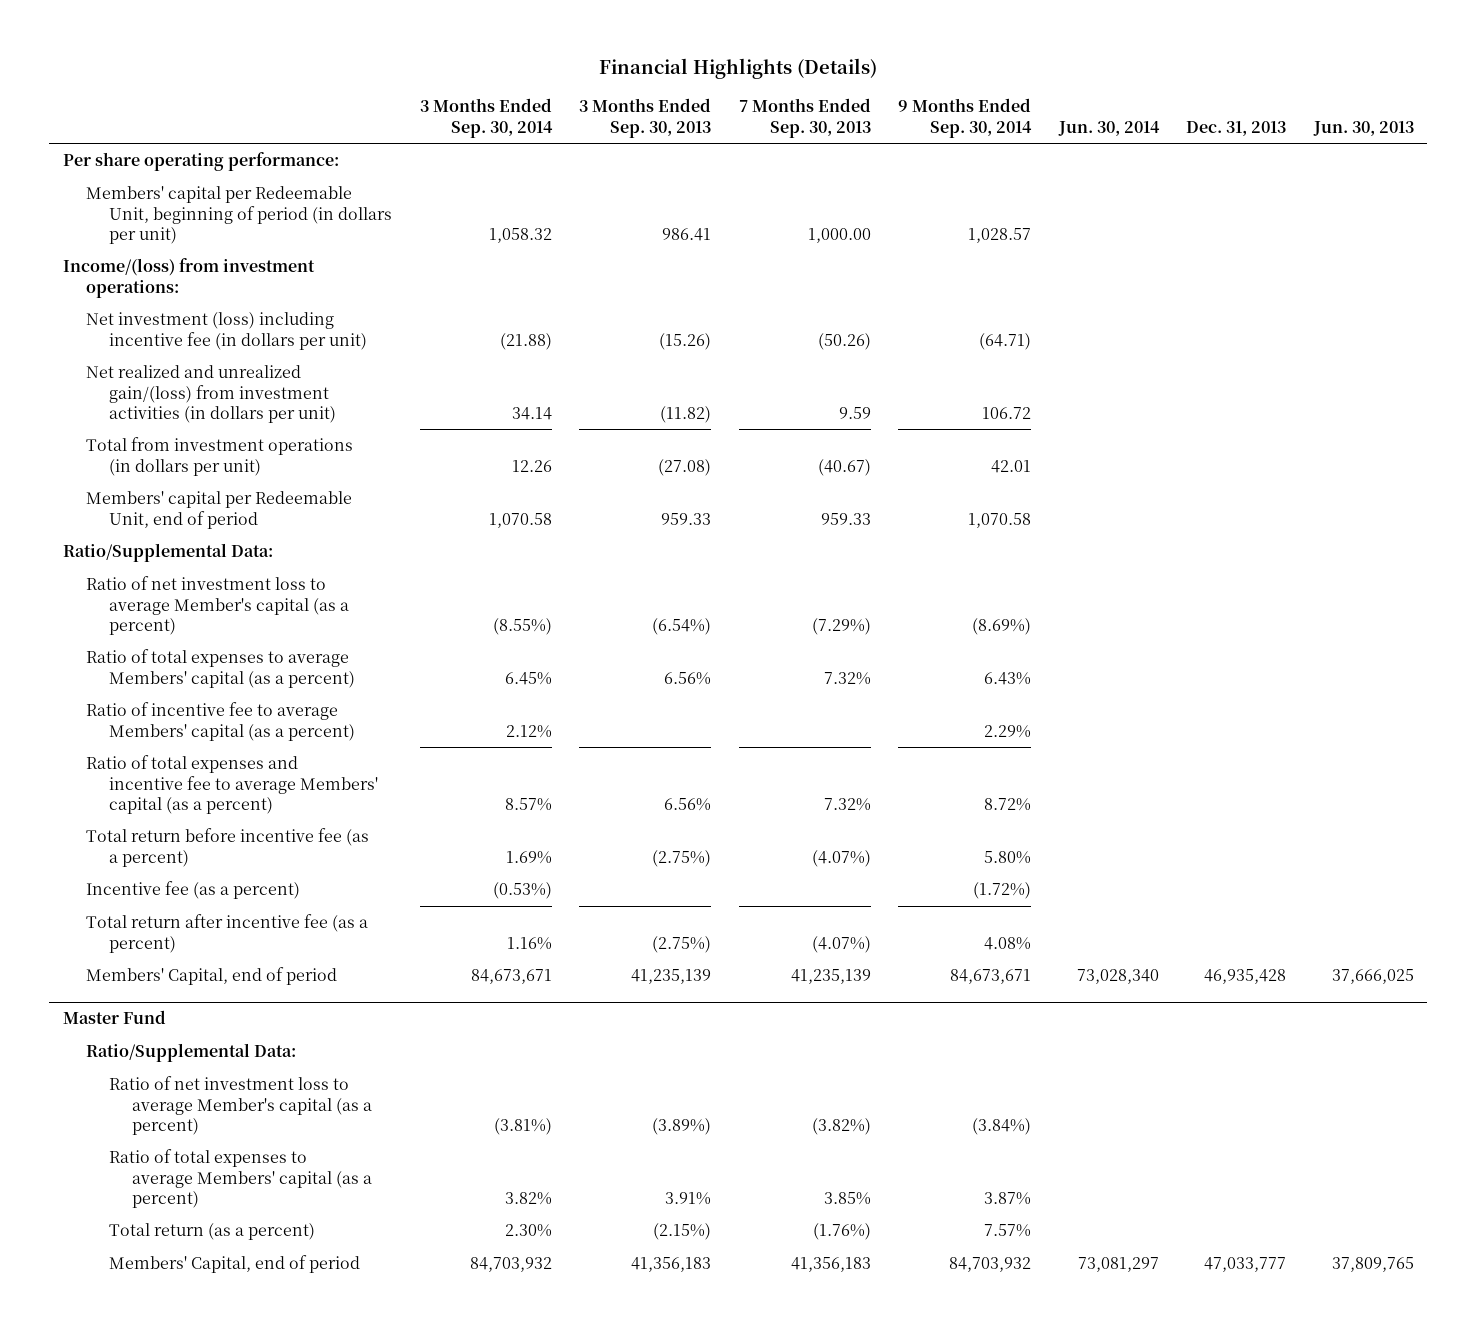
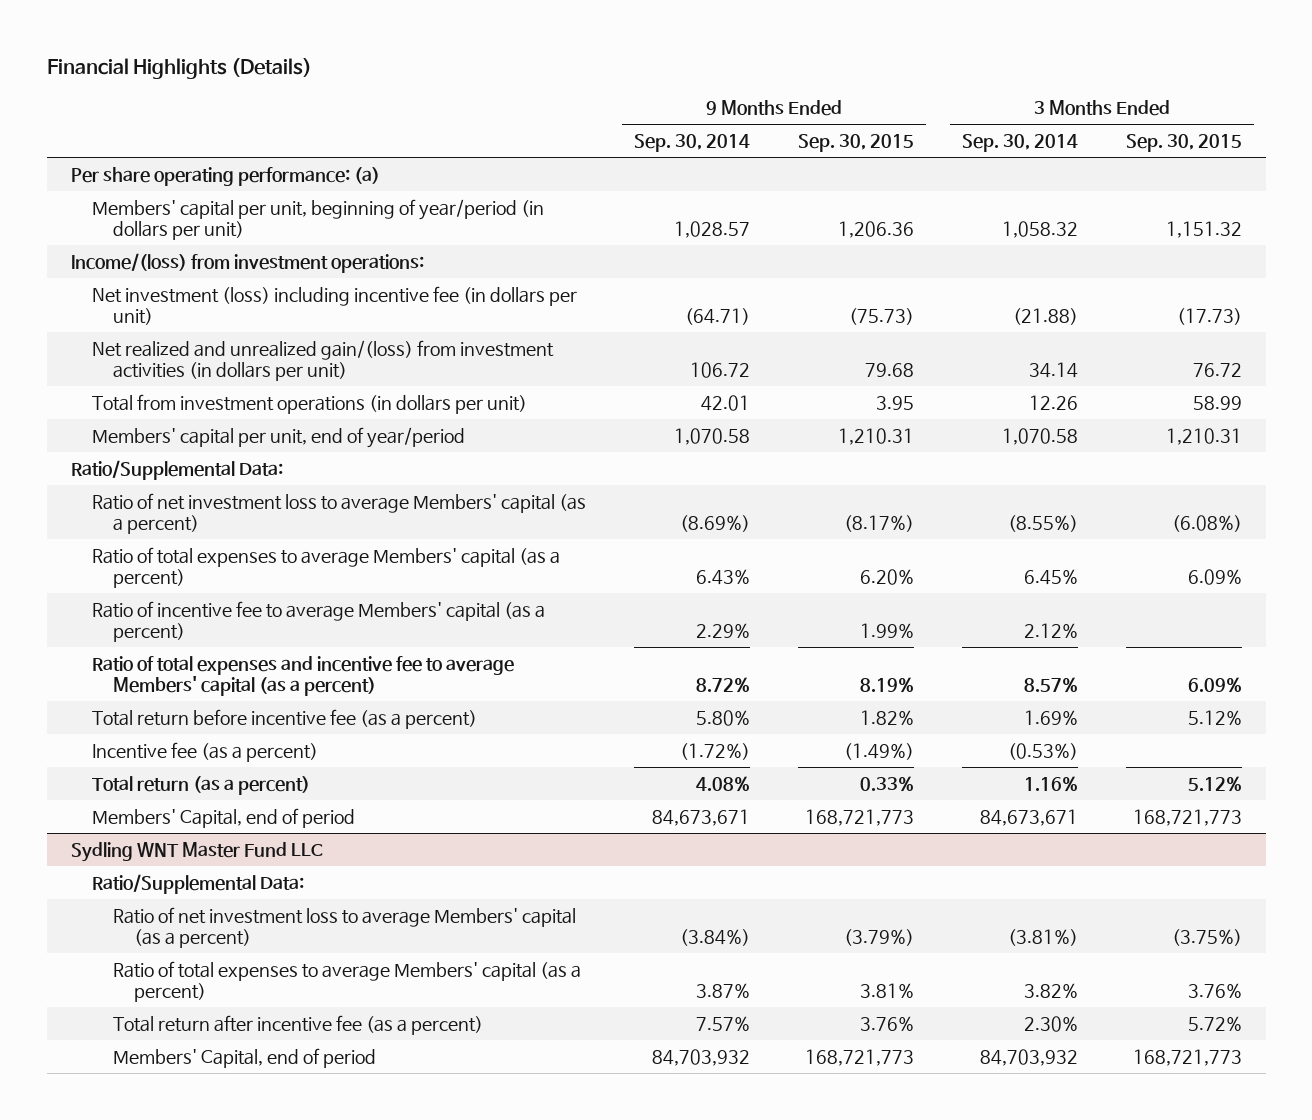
- | 3 Months Ended Sep. 30, 2014 | 3 Months Ended Sep. 30, 2013 | 7 Months Ended Sep. 30, 2013 | 9 Months Ended Sep. 30, 2014 | Jun. 30, 2014 | Dec. 31, 2013 | Jun. 30, 2013
+ | 9 Months Ended Sep. 30, 2014 | 9 Months Ended Sep. 30, 2015 | 3 Months Ended Sep. 30, 2014 | 3 Months Ended Sep. 30, 2015
- Per share operating performance:
- Members' capital per Redeemable Unit, beginning of period (in dollars per unit) | 1,058.32 | 986.41 | 1,000.00 | 1,028.57 | | |
+ Per share operating performance: (a)
+ Members' capital per unit, beginning of year/period (in dollars per unit) | 1,028.57 | 1,206.36 | 1,058.32 | 1,151.32
- Members' capital per Redeemable Unit, end of period | 1,070.58 | 959.33 | 959.33 | 1,070.58 | | |
+ Members' capital per unit, end of year/period | 1,070.58 | 1,210.31 | 1,070.58 | 1,210.31
- Ratio of net investment loss to average Member's capital (as a percent) | (8.55%) | (6.54%) | (7.29%) | (8.69%) | | |
+ Ratio of net investment loss to average Members' capital (as a percent) | (8.69%) | (8.17%) | (8.55%) | (6.08%)
- Total return after incentive fee (as a percent) | 1.16% | (2.75%) | (4.07%) | 4.08% | | |
+ Total return (as a percent) | 4.08% | 0.33% | 1.16% | 5.12%
- Master Fund
+ Sydling WNT Master Fund LLC
- Ratio of net investment loss to average Member's capital (as a percent) | (3.81%) | (3.89%) | (3.82%) | (3.84%) | | |
+ Ratio of net investment loss to average Members' capital (as a percent) | (3.84%) | (3.79%) | (3.81%) | (3.75%)
- Total return (as a percent) | 2.30% | (2.15%) | (1.76%) | 7.57% | | |
+ Total return after incentive fee (as a percent) | 7.57% | 3.76% | 2.30% | 5.72%

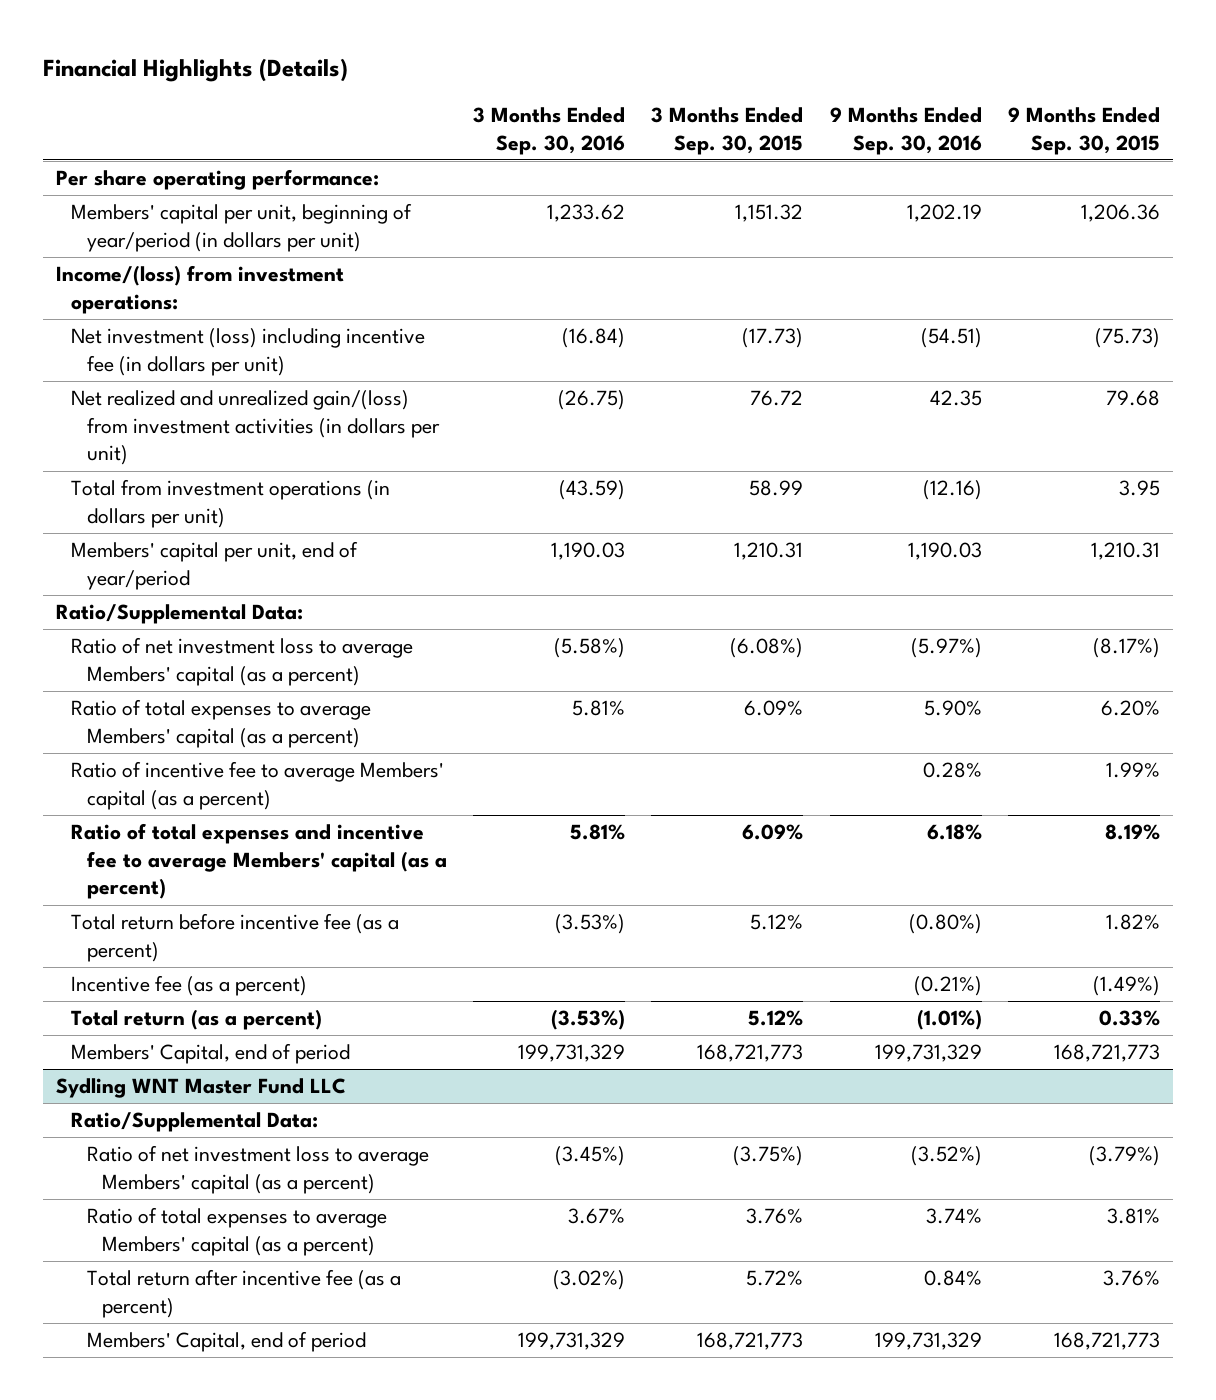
- | 9 Months Ended Sep. 30, 2014 | 9 Months Ended Sep. 30, 2015 | 3 Months Ended Sep. 30, 2014 | 3 Months Ended Sep. 30, 2015
+ | 3 Months Ended Sep. 30, 2016 | 3 Months Ended Sep. 30, 2015 | 9 Months Ended Sep. 30, 2016 | 9 Months Ended Sep. 30, 2015
- Per share operating performance: (a)
+ Per share operating performance:

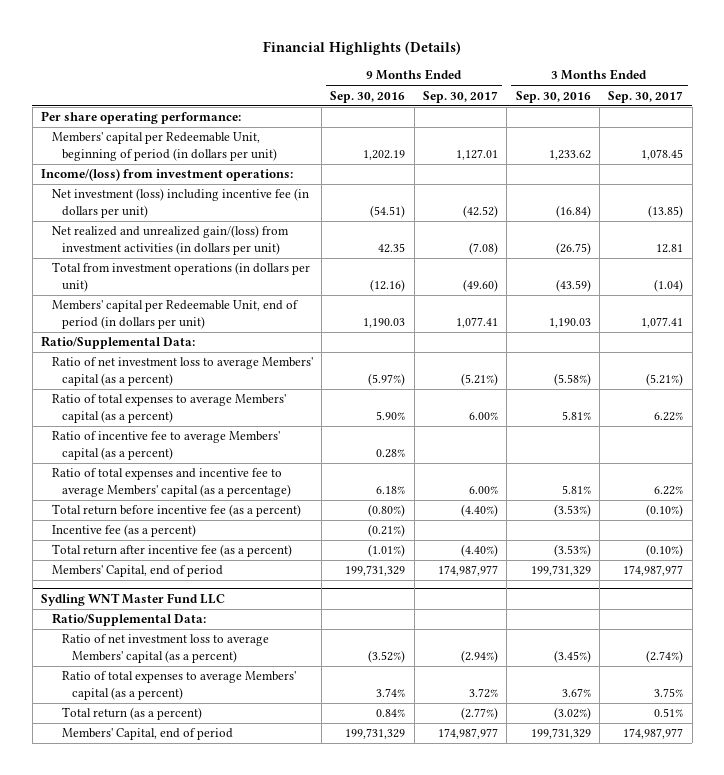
- | 3 Months Ended Sep. 30, 2016 | 3 Months Ended Sep. 30, 2015 | 9 Months Ended Sep. 30, 2016 | 9 Months Ended Sep. 30, 2015
+ | 9 Months Ended Sep. 30, 2016 | 9 Months Ended Sep. 30, 2017 | 3 Months Ended Sep. 30, 2016 | 3 Months Ended Sep. 30, 2017
- Members' capital per unit, beginning of year/period (in dollars per unit) | 1,233.62 | 1,151.32 | 1,202.19 | 1,206.36
+ Members' capital per Redeemable Unit, beginning of period (in dollars per unit) | 1,202.19 | 1,127.01 | 1,233.62 | 1,078.45
- Members' capital per unit, end of year/period | 1,190.03 | 1,210.31 | 1,190.03 | 1,210.31
+ Members' capital per Redeemable Unit, end of period (in dollars per unit) | 1,190.03 | 1,077.41 | 1,190.03 | 1,077.41
- Ratio of total expenses and incentive fee to average Members' capital (as a percent) | 5.81% | 6.09% | 6.18% | 8.19%
+ Ratio of total expenses and incentive fee to average Members' capital (as a percentage) | 6.18% | 6.00% | 5.81% | 6.22%
- Total return (as a percent) | (3.53%) | 5.12% | (1.01%) | 0.33%
+ Total return after incentive fee (as a percent) | (1.01%) | (4.40%) | (3.53%) | (0.10%)
@ Sydling WNT Master Fund LLC
- Total return after incentive fee (as a percent) | (3.02%) | 5.72% | 0.84% | 3.76%
+ Total return (as a percent) | 0.84% | (2.77%) | (3.02%) | 0.51%

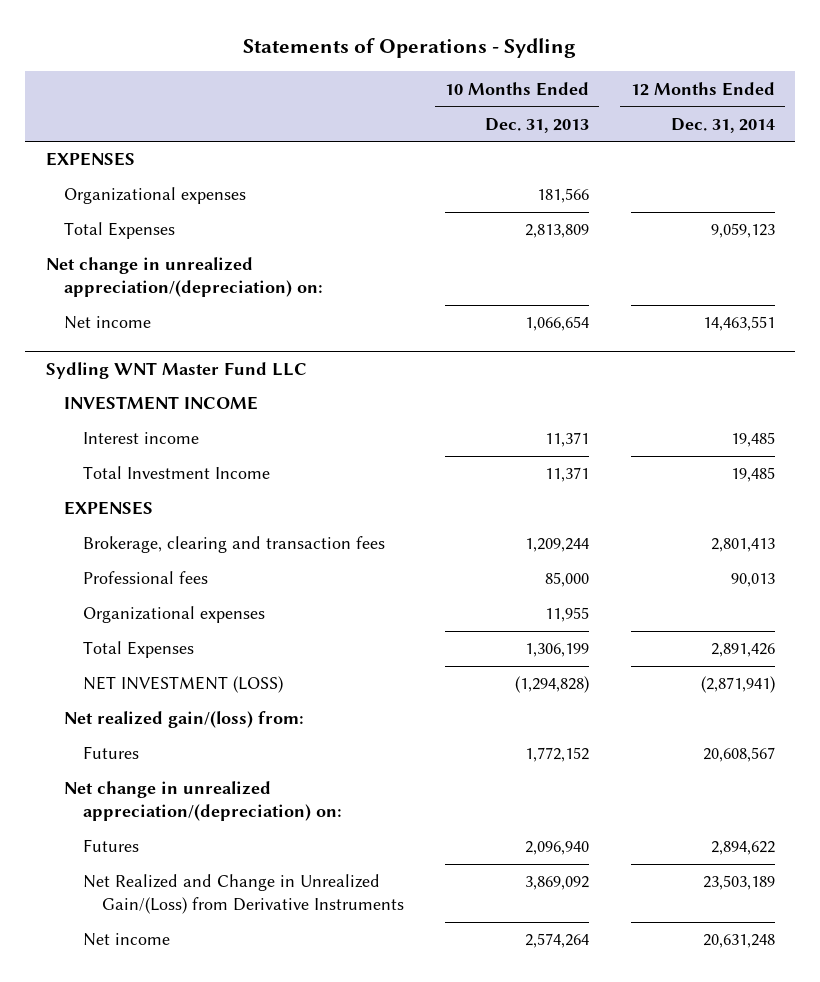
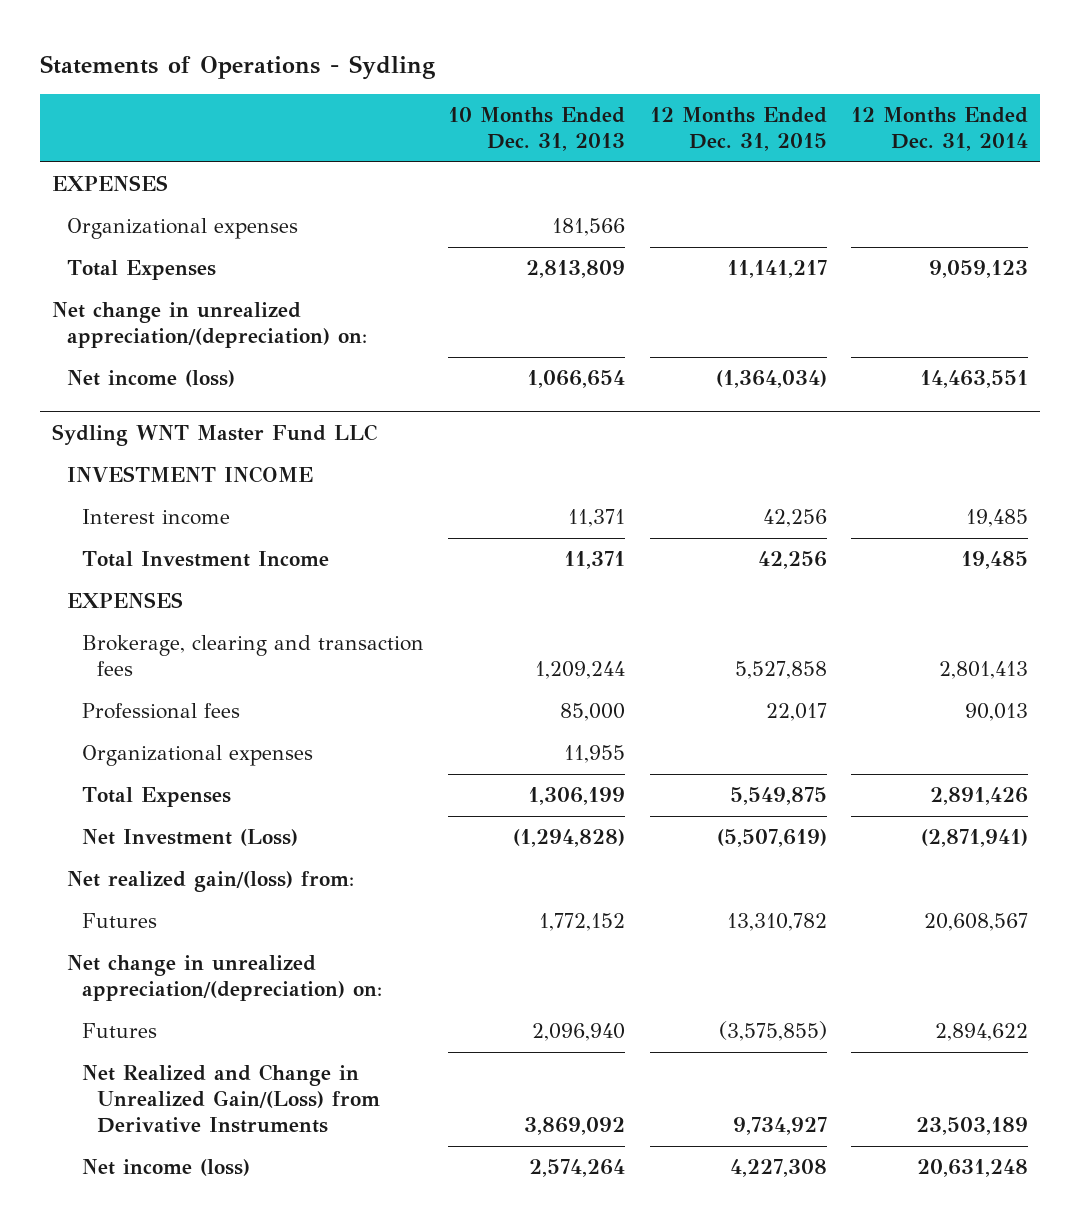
- | 10 Months Ended Dec. 31, 2013 | 12 Months Ended Dec. 31, 2014
+ | 10 Months Ended Dec. 31, 2013 | 12 Months Ended Dec. 31, 2015 | 12 Months Ended Dec. 31, 2014
- Net income | 1,066,654 | 14,463,551
+ Net income (loss) | 1,066,654 | (1,364,034) | 14,463,551
@ Sydling WNT Master Fund LLC
- NET INVESTMENT (LOSS) | (1,294,828) | (2,871,941)
+ Net Investment (Loss) | (1,294,828) | (5,507,619) | (2,871,941)
- Net income | 2,574,264 | 20,631,248
+ Net income (loss) | 2,574,264 | 4,227,308 | 20,631,248

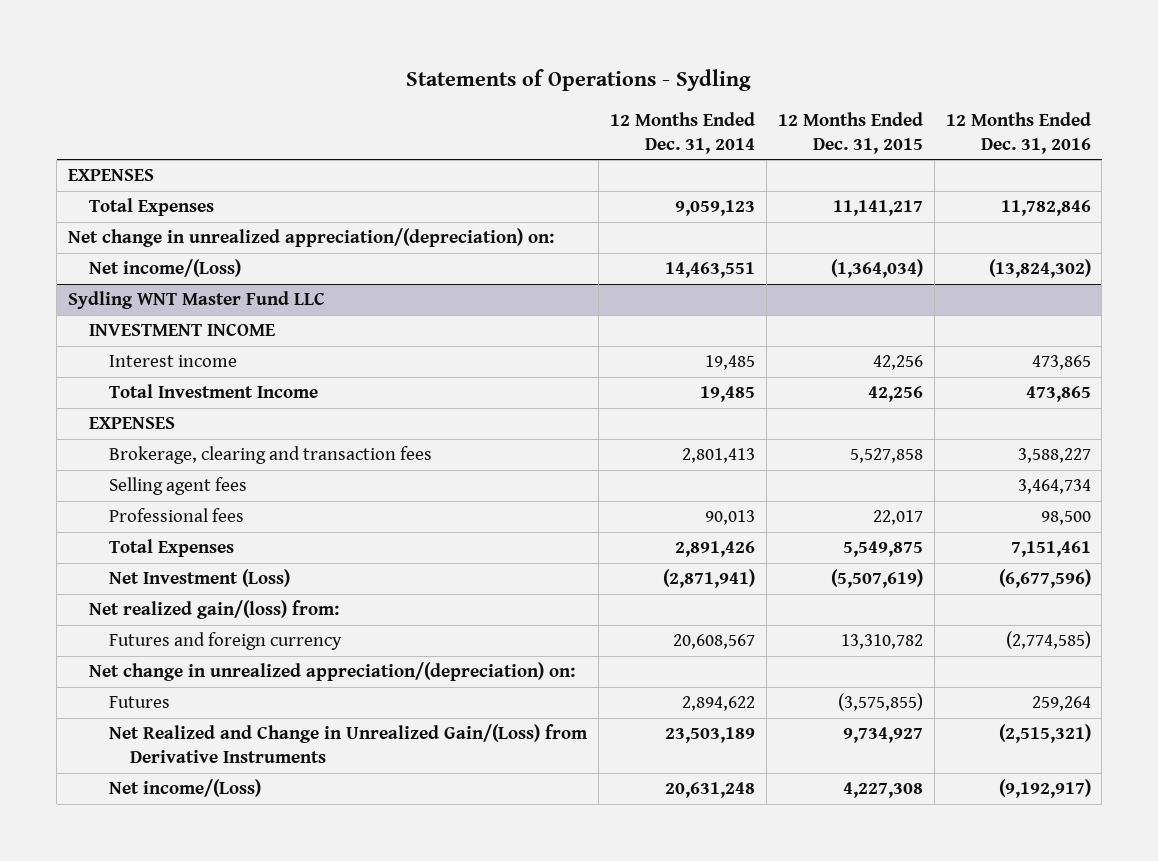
- | 10 Months Ended Dec. 31, 2013 | 12 Months Ended Dec. 31, 2015 | 12 Months Ended Dec. 31, 2014
+ | 12 Months Ended Dec. 31, 2014 | 12 Months Ended Dec. 31, 2015 | 12 Months Ended Dec. 31, 2016
- Organizational expenses | 181,566 | |
- Net income (loss) | 1,066,654 | (1,364,034) | 14,463,551
+ Net income/(Loss) | 14,463,551 | (1,364,034) | (13,824,302)
@ Sydling WNT Master Fund LLC
+ Selling agent fees | | | 3,464,734
- Organizational expenses | 11,955 | |
- Futures | 1,772,152 | 13,310,782 | 20,608,567
+ Futures and foreign currency | 20,608,567 | 13,310,782 | (2,774,585)
- Net income (loss) | 2,574,264 | 4,227,308 | 20,631,248
+ Net income/(Loss) | 20,631,248 | 4,227,308 | (9,192,917)

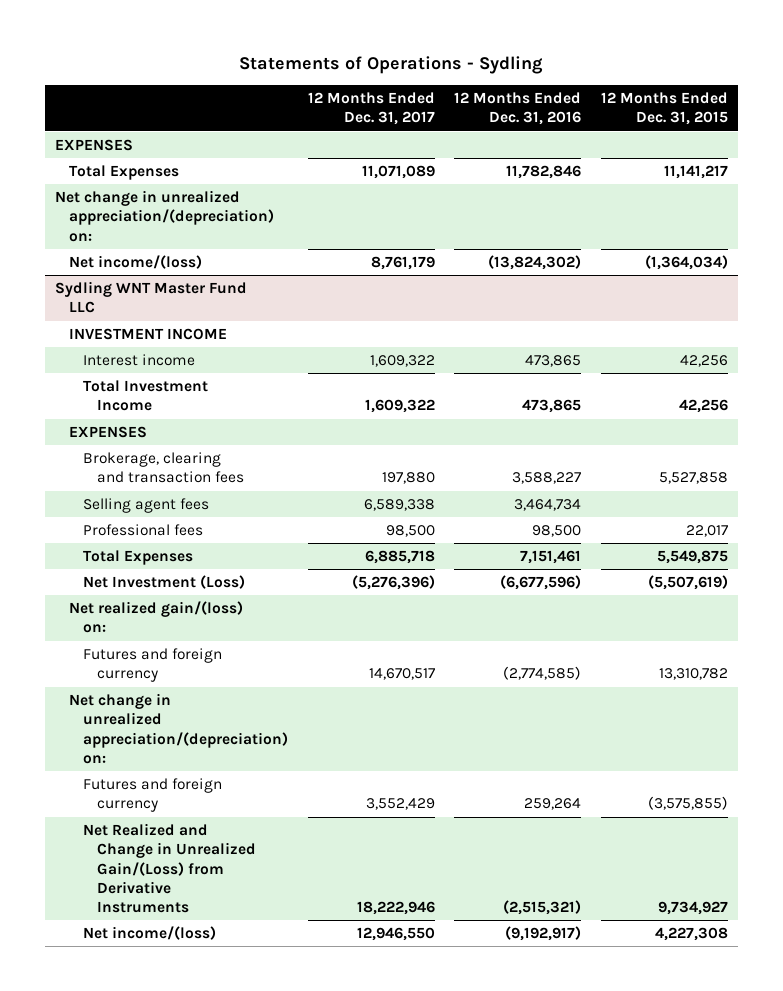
- | 12 Months Ended Dec. 31, 2014 | 12 Months Ended Dec. 31, 2015 | 12 Months Ended Dec. 31, 2016
+ | 12 Months Ended Dec. 31, 2017 | 12 Months Ended Dec. 31, 2016 | 12 Months Ended Dec. 31, 2015
- Net income/(Loss) | 14,463,551 | (1,364,034) | (13,824,302)
+ Net income/(loss) | 8,761,179 | (13,824,302) | (1,364,034)
@ Sydling WNT Master Fund LLC
- Net realized gain/(loss) from:
+ Net realized gain/(loss) on:
- Futures | 2,894,622 | (3,575,855) | 259,264
+ Futures and foreign currency | 3,552,429 | 259,264 | (3,575,855)
- Net income/(Loss) | 20,631,248 | 4,227,308 | (9,192,917)
+ Net income/(loss) | 12,946,550 | (9,192,917) | 4,227,308

